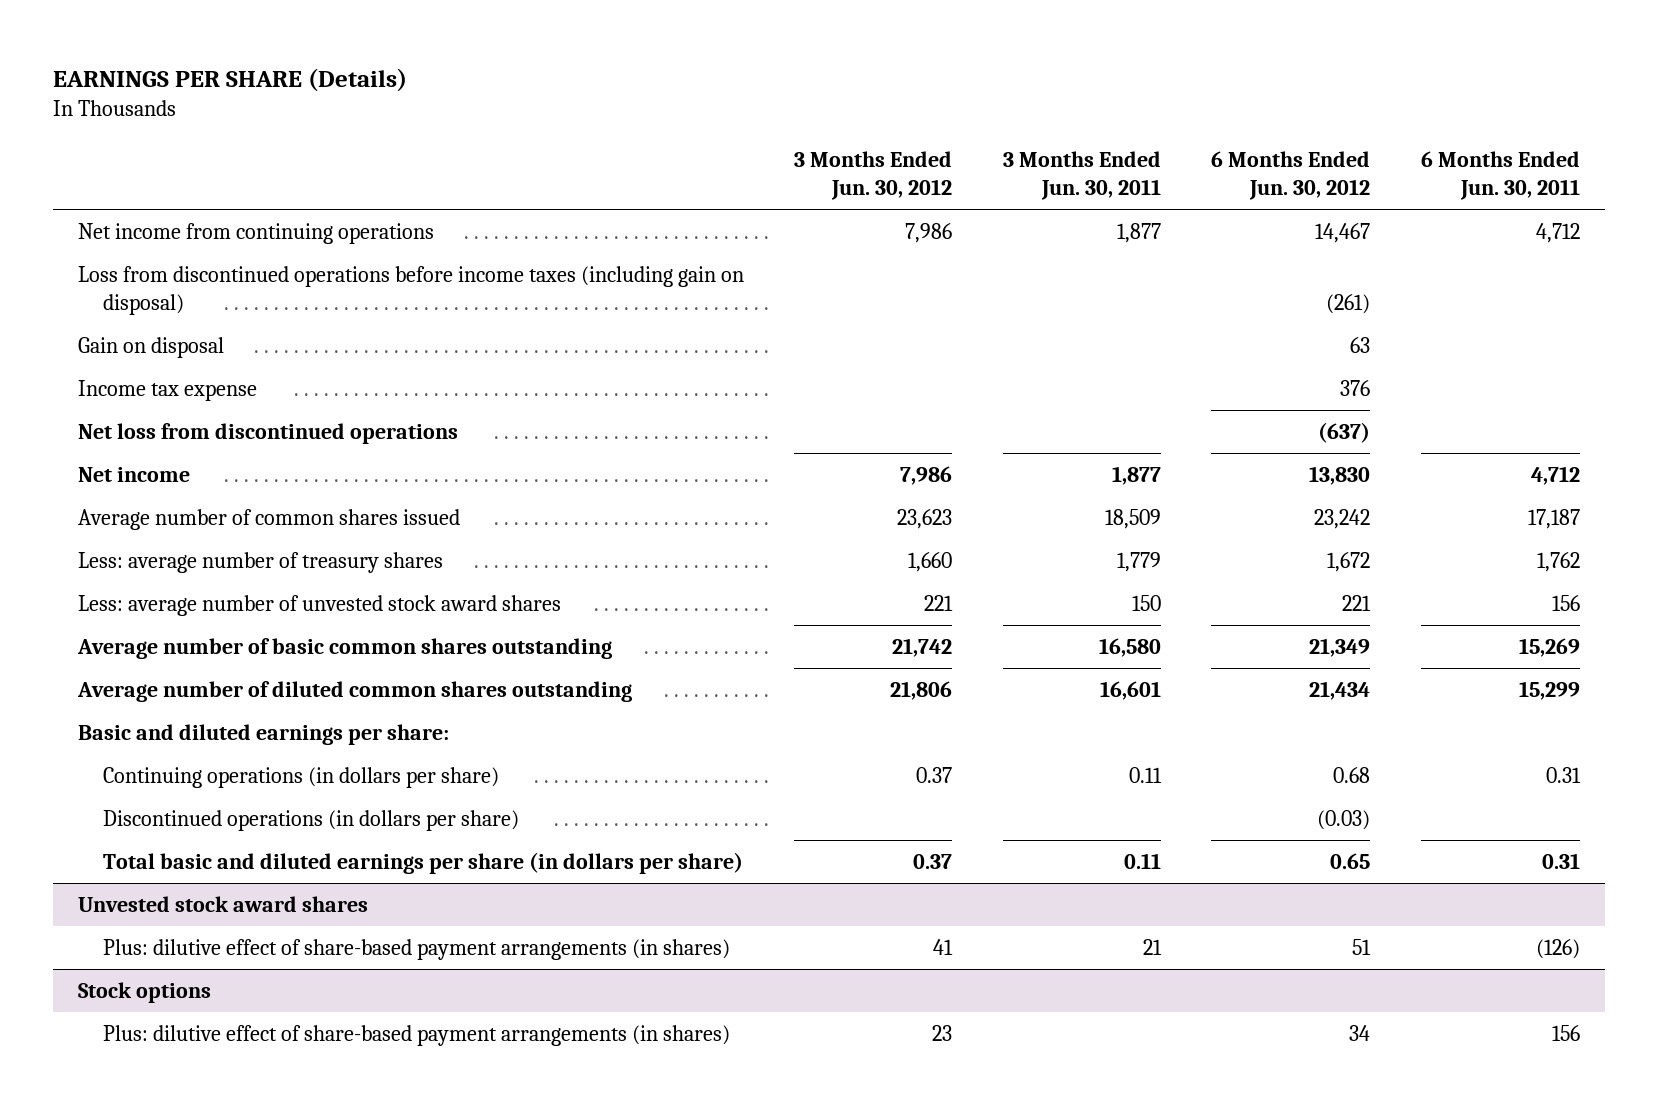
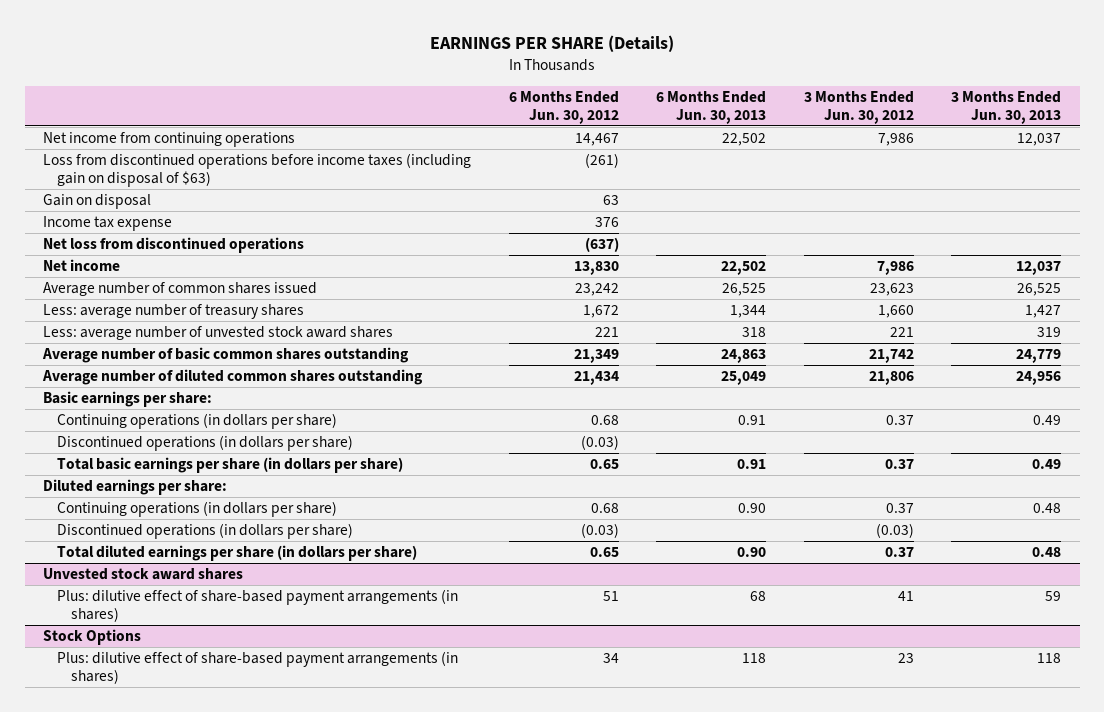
- | 3 Months Ended Jun. 30, 2012 | 3 Months Ended Jun. 30, 2011 | 6 Months Ended Jun. 30, 2012 | 6 Months Ended Jun. 30, 2011
+ | 6 Months Ended Jun. 30, 2012 | 6 Months Ended Jun. 30, 2013 | 3 Months Ended Jun. 30, 2012 | 3 Months Ended Jun. 30, 2013
- Loss from discontinued operations before income taxes (including gain on disposal) | | | (261) |
+ Loss from discontinued operations before income taxes (including gain on disposal of $63) | (261) | | |
- Basic and diluted earnings per share:
+ Basic earnings per share:
- Total basic and diluted earnings per share (in dollars per share) | 0.37 | 0.11 | 0.65 | 0.31
+ Total basic earnings per share (in dollars per share) | 0.65 | 0.91 | 0.37 | 0.49
+ Diluted earnings per share:
+ Continuing operations (in dollars per share) | 0.68 | 0.90 | 0.37 | 0.48
+ Discontinued operations (in dollars per share) | (0.03) | | (0.03) |
+ Total diluted earnings per share (in dollars per share) | 0.65 | 0.90 | 0.37 | 0.48
- Stock options
+ Stock Options

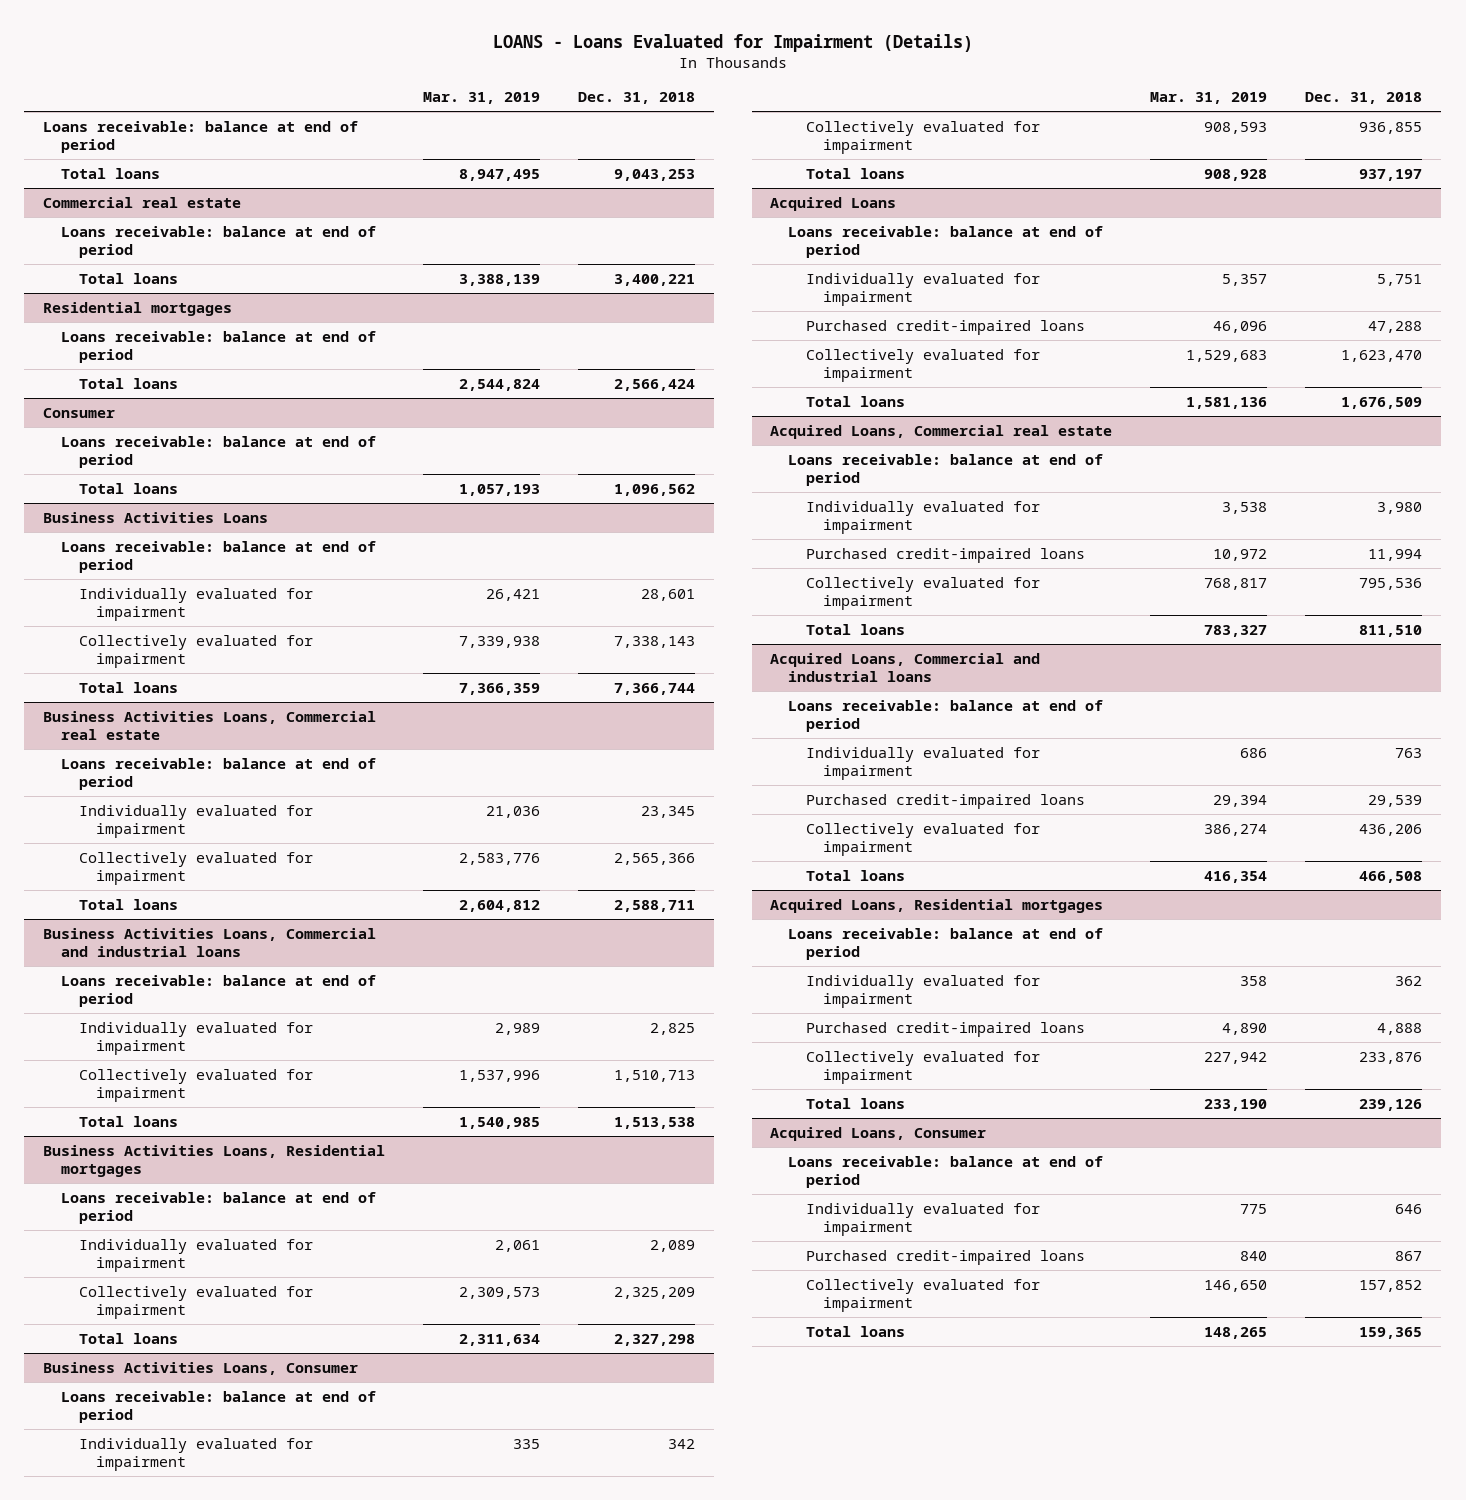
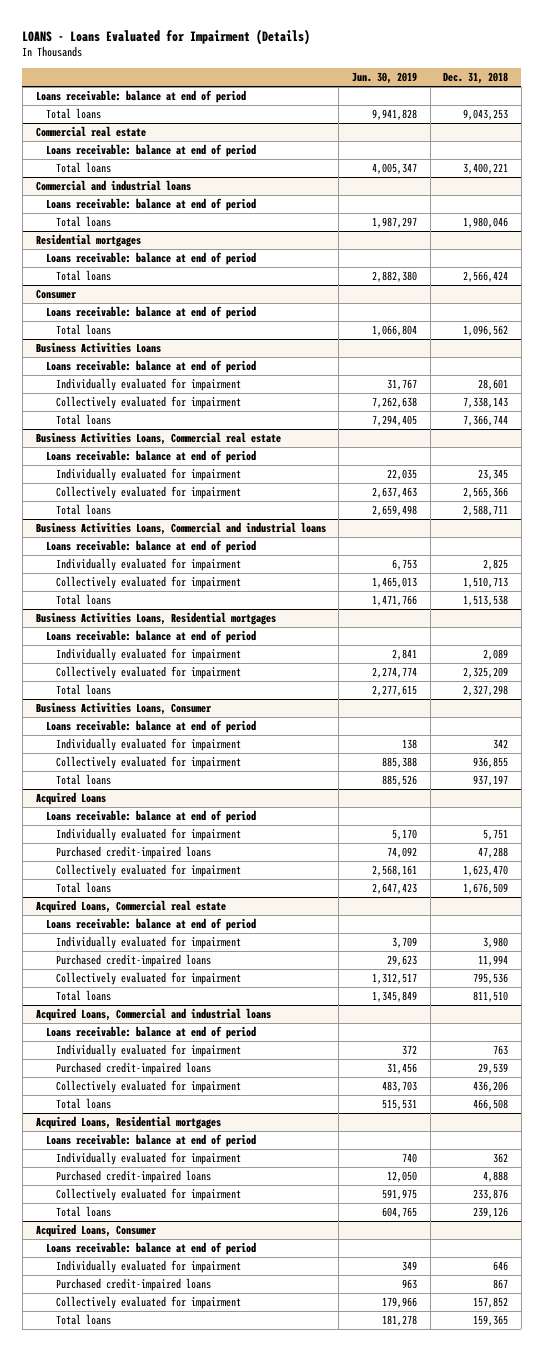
- | Mar. 31, 2019 | Dec. 31, 2018
+ | Jun. 30, 2019 | Dec. 31, 2018
+ Commercial and industrial loans
+ Loans receivable: balance at end of period
+ Total loans | 1,987,297 | 1,980,046

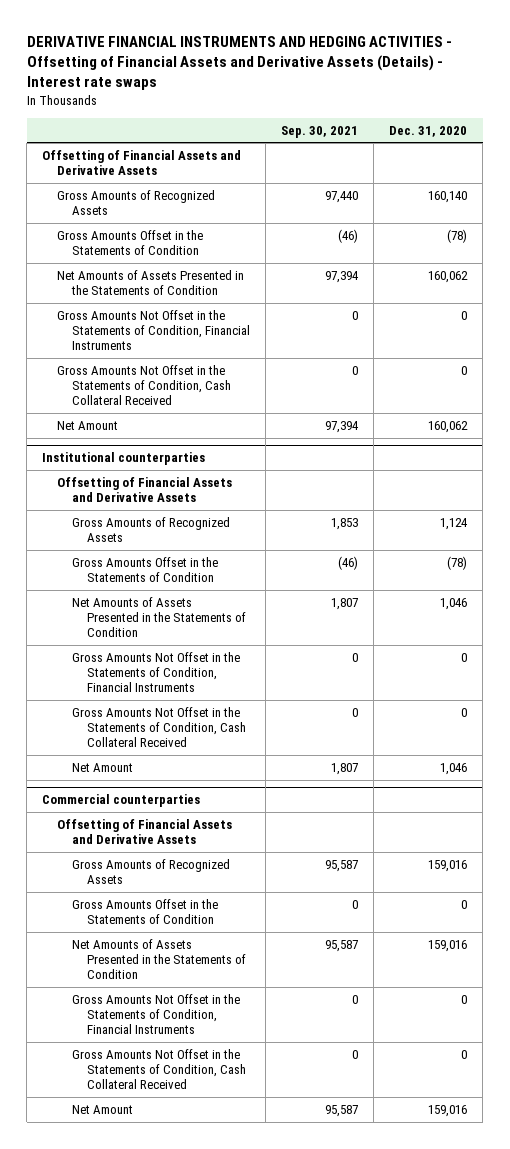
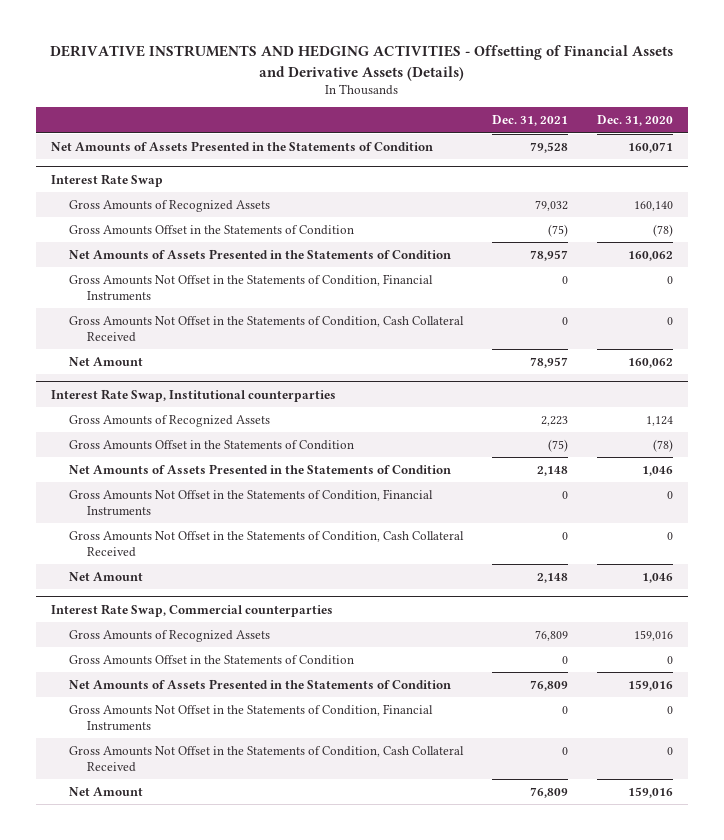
- DERIVATIVE FINANCIAL INSTRUMENTS AND HEDGING ACTIVITIES - Offsetting of Financial Assets and Derivative Assets (Details) - Interest rate swaps
+ DERIVATIVE INSTRUMENTS AND HEDGING ACTIVITIES - Offsetting of Financial Assets and Derivative Assets (Details)
- | Sep. 30, 2021 | Dec. 31, 2020
+ | Dec. 31, 2021 | Dec. 31, 2020
- Offsetting of Financial Assets and Derivative Assets
+ Net Amounts of Assets Presented in the Statements of Condition | 79,528 | 160,071
+ Interest Rate Swap
- Institutional counterparties
- Offsetting of Financial Assets and Derivative Assets
+ Interest Rate Swap, Institutional counterparties
- Commercial counterparties
- Offsetting of Financial Assets and Derivative Assets
+ Interest Rate Swap, Commercial counterparties

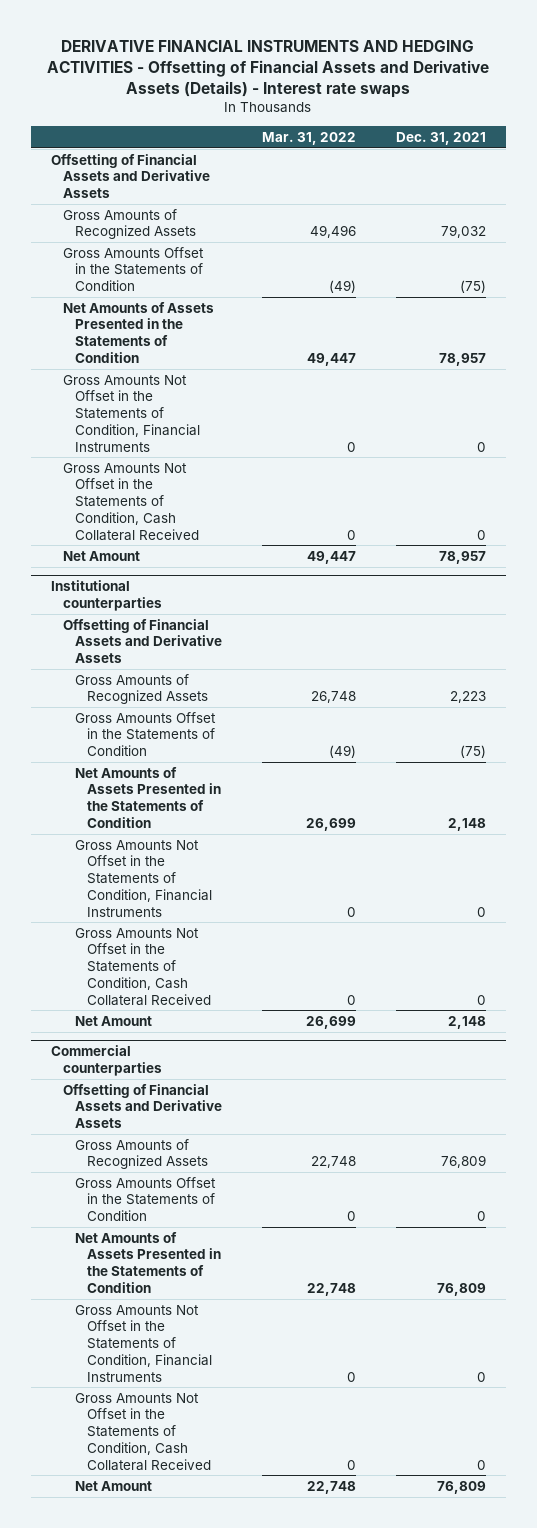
- DERIVATIVE INSTRUMENTS AND HEDGING ACTIVITIES - Offsetting of Financial Assets and Derivative Assets (Details)
+ DERIVATIVE FINANCIAL INSTRUMENTS AND HEDGING ACTIVITIES - Offsetting of Financial Assets and Derivative Assets (Details) - Interest rate swaps
- | Dec. 31, 2021 | Dec. 31, 2020
+ | Mar. 31, 2022 | Dec. 31, 2021
- Net Amounts of Assets Presented in the Statements of Condition | 79,528 | 160,071
- Interest Rate Swap
+ Offsetting of Financial Assets and Derivative Assets
- Interest Rate Swap, Institutional counterparties
+ Institutional counterparties
+ Offsetting of Financial Assets and Derivative Assets
- Interest Rate Swap, Commercial counterparties
+ Commercial counterparties
+ Offsetting of Financial Assets and Derivative Assets

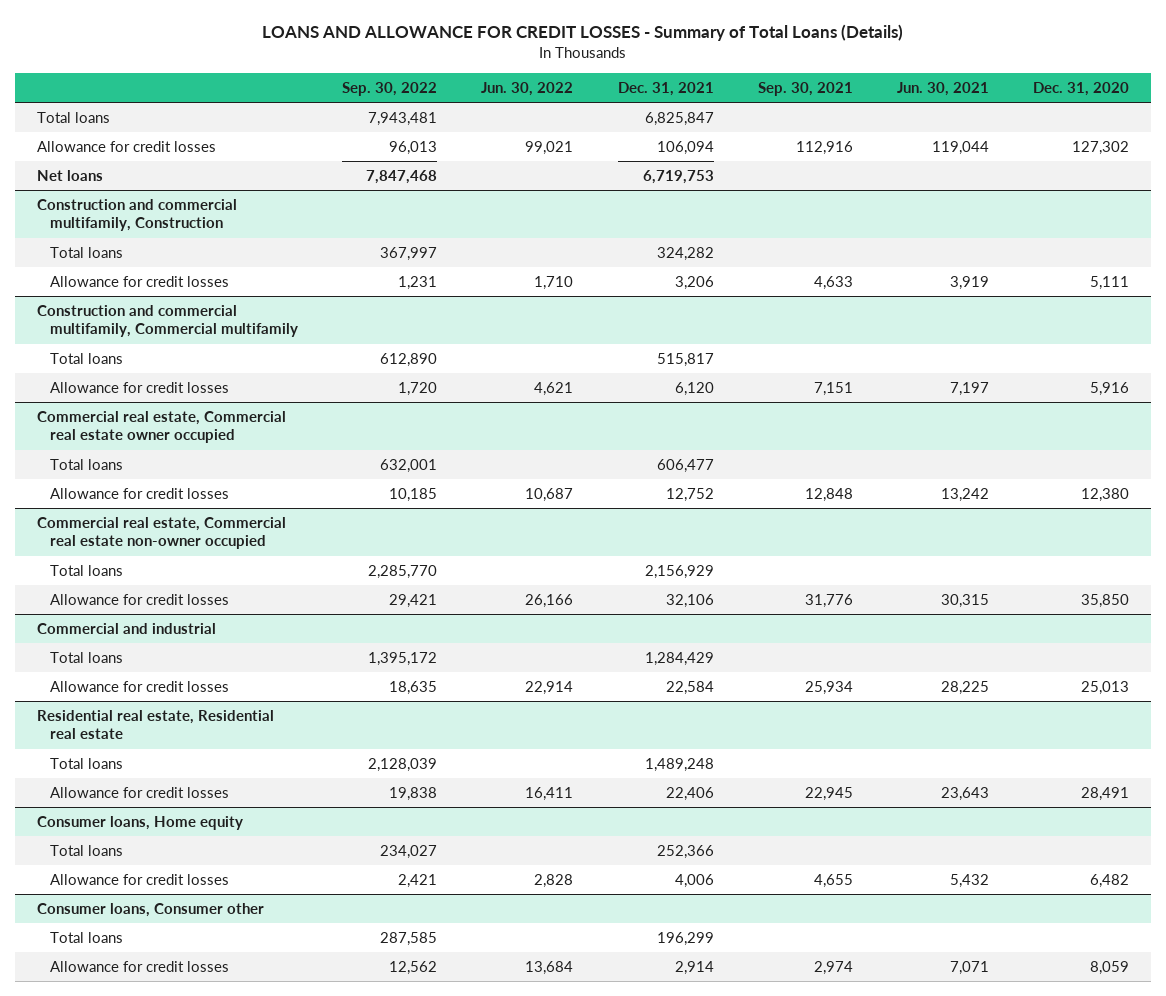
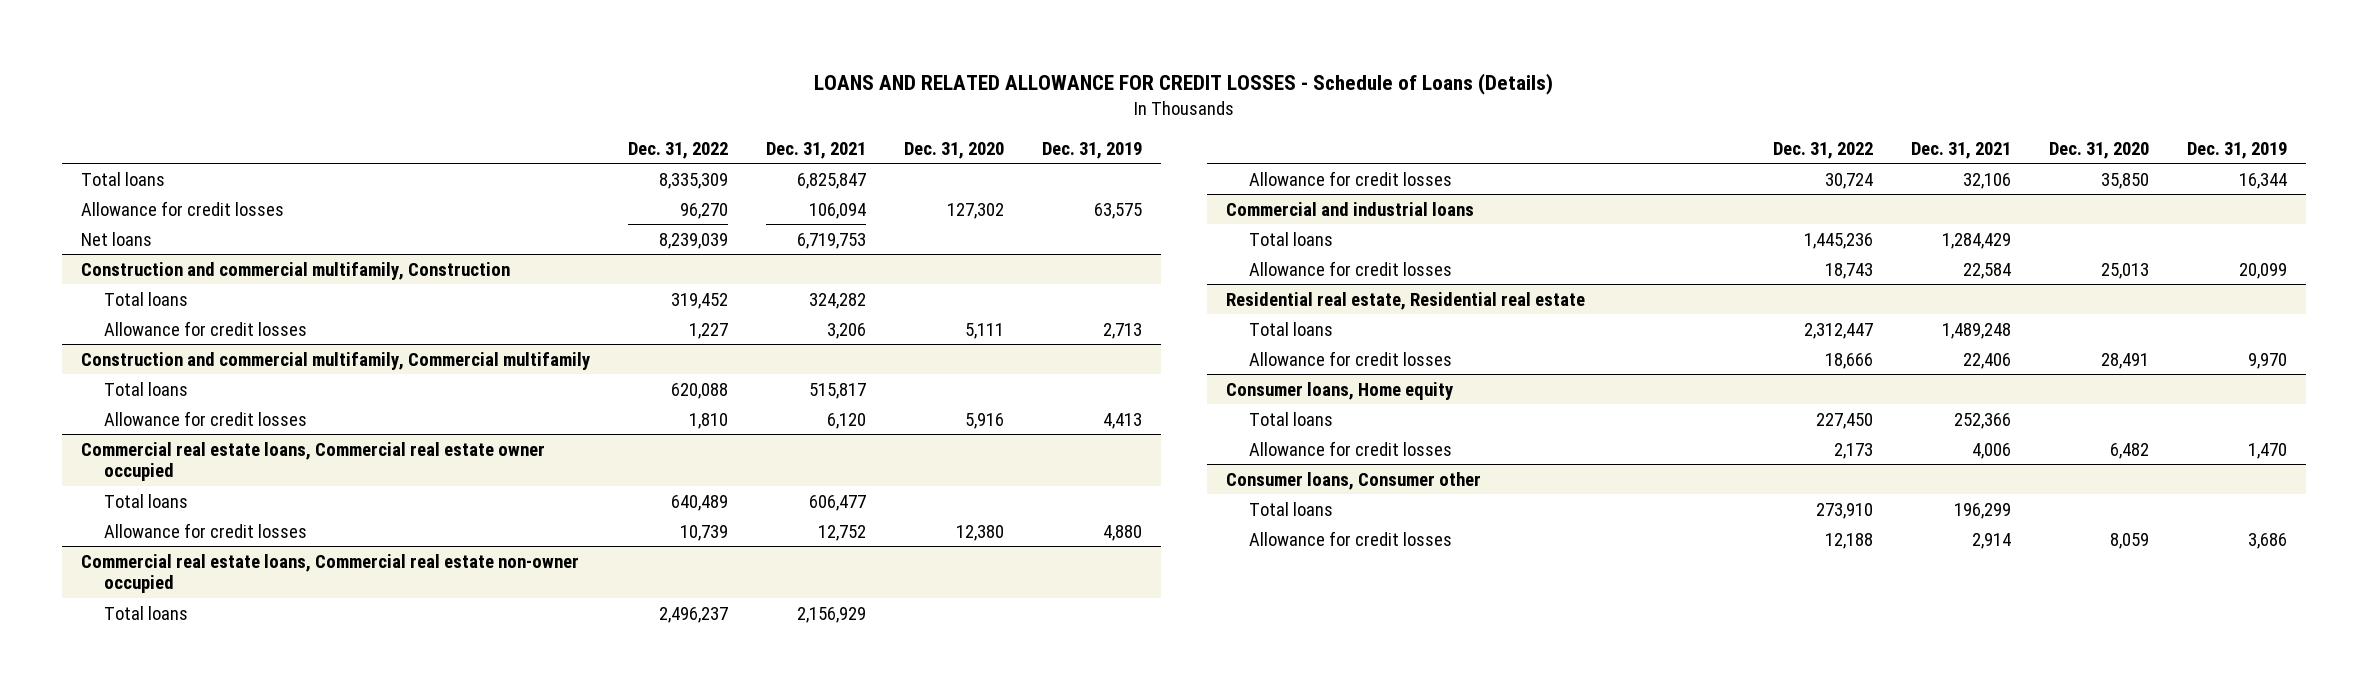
- LOANS AND ALLOWANCE FOR CREDIT LOSSES - Summary of Total Loans (Details)
+ LOANS AND RELATED ALLOWANCE FOR CREDIT LOSSES - Schedule of Loans (Details)
- | Sep. 30, 2022 | Jun. 30, 2022 | Dec. 31, 2021 | Sep. 30, 2021 | Jun. 30, 2021 | Dec. 31, 2020
+ | Dec. 31, 2022 | Dec. 31, 2021 | Dec. 31, 2020 | Dec. 31, 2019
- Commercial real estate, Commercial real estate owner occupied
+ Commercial real estate loans, Commercial real estate owner occupied
- Commercial real estate, Commercial real estate non-owner occupied
+ Commercial real estate loans, Commercial real estate non-owner occupied
- Commercial and industrial
+ Commercial and industrial loans

